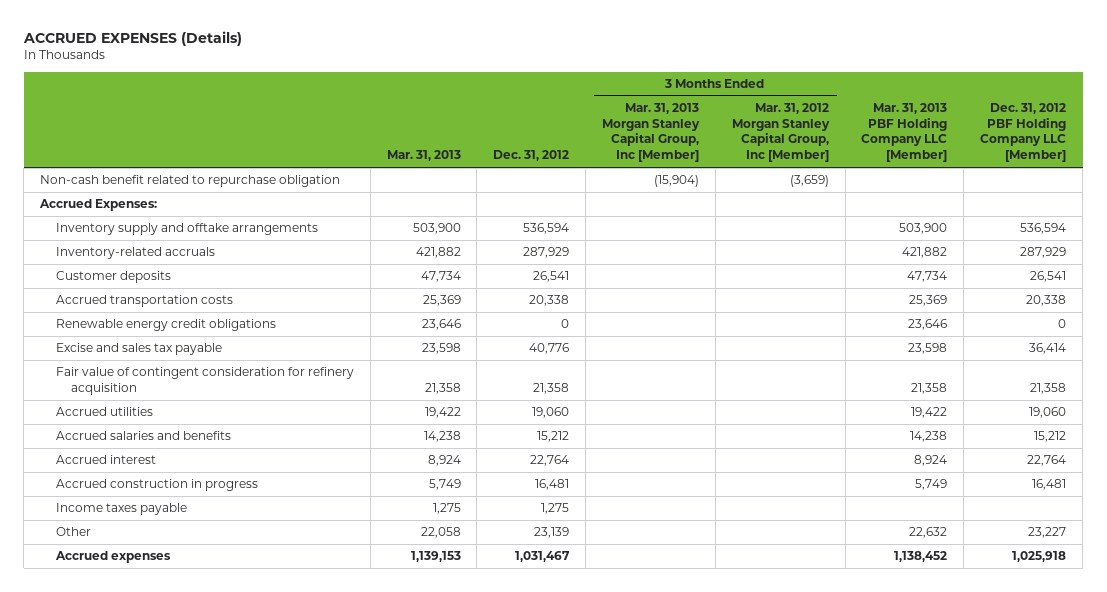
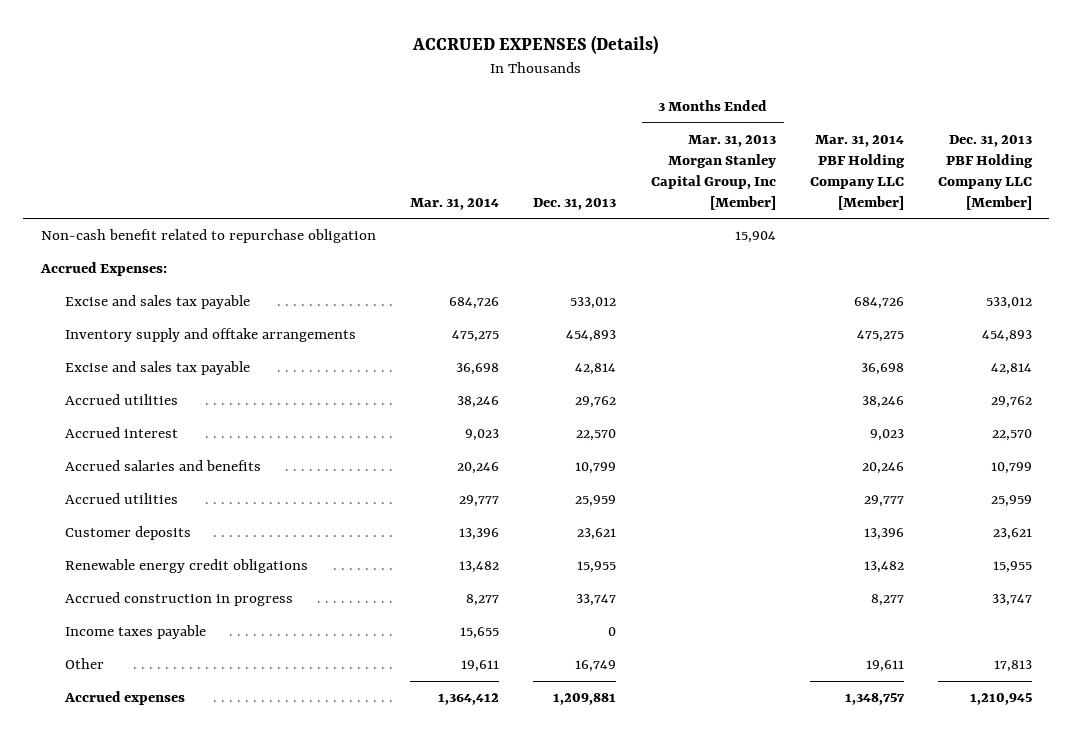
- | Mar. 31, 2013 | Dec. 31, 2012 | 3 Months Ended Mar. 31, 2013 Morgan Stanley Capital Group, Inc [Member] | 3 Months Ended Mar. 31, 2012 Morgan Stanley Capital Group, Inc [Member] | Mar. 31, 2013 PBF Holding Company LLC [Member] | Dec. 31, 2012 PBF Holding Company LLC [Member]
+ | Mar. 31, 2014 | Dec. 31, 2013 | 3 Months Ended Mar. 31, 2013 Morgan Stanley Capital Group, Inc [Member] | Mar. 31, 2014 PBF Holding Company LLC [Member] | Dec. 31, 2013 PBF Holding Company LLC [Member]
- Non-cash benefit related to repurchase obligation | | | (15,904) | (3,659) | |
+ Non-cash benefit related to repurchase obligation | | | 15,904 | |
+ Excise and sales tax payable | 684,726 | 533,012 | | 684,726 | 533,012
- Inventory-related accruals | 421,882 | 287,929 | | | 421,882 | 287,929
- Accrued transportation costs | 25,369 | 20,338 | | | 25,369 | 20,338
- Fair value of contingent consideration for refinery acquisition | 21,358 | 21,358 | | | 21,358 | 21,358
moved down: Accrued salaries and benefits | 20,246 | 10,799 | | 20,246 | 10,799
+ Accrued utilities | 29,777 | 25,959 | | 29,777 | 25,959
moved down: Customer deposits | 13,396 | 23,621 | | 13,396 | 23,621
moved down: Renewable energy credit obligations | 13,482 | 15,955 | | 13,482 | 15,955

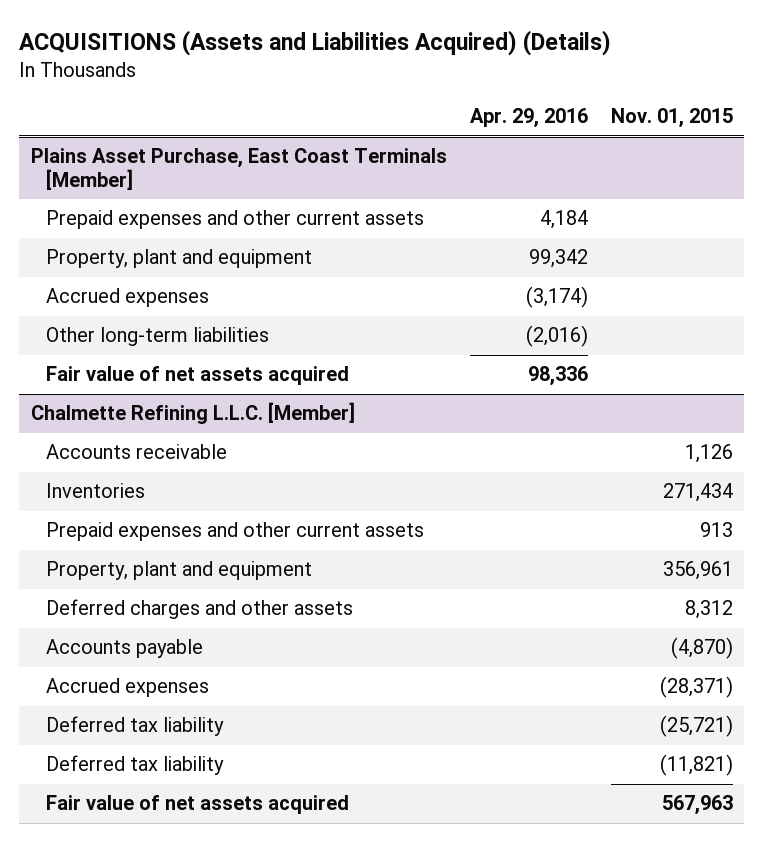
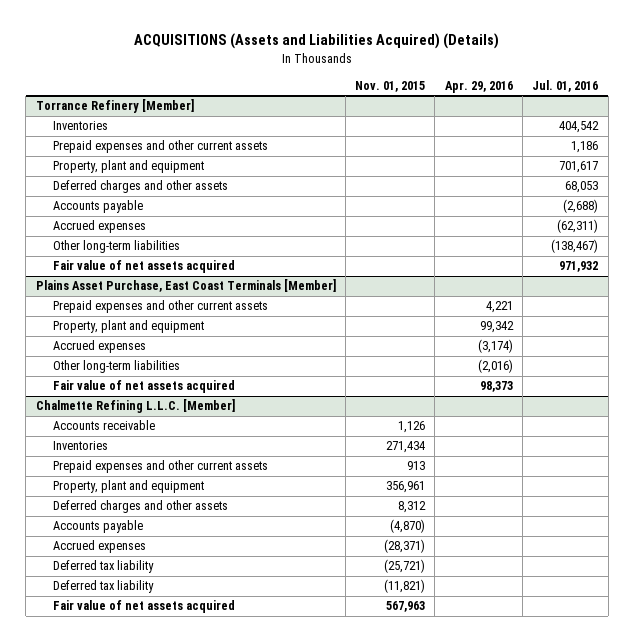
- | Apr. 29, 2016 | Nov. 01, 2015
+ | Nov. 01, 2015 | Apr. 29, 2016 | Jul. 01, 2016
+ Torrance Refinery [Member]
+ Inventories | | | 404,542
+ Prepaid expenses and other current assets | | | 1,186
+ Property, plant and equipment | | | 701,617
+ Deferred charges and other assets | | | 68,053
+ Accounts payable | | | (2,688)
+ Accrued expenses | | | (62,311)
+ Other long-term liabilities | | | (138,467)
+ Fair value of net assets acquired | | | 971,932
@ Plains Asset Purchase, East Coast Terminals [Member]
- Prepaid expenses and other current assets | 4,184 |
+ Prepaid expenses and other current assets | | 4,221 |
- Fair value of net assets acquired | 98,336 |
+ Fair value of net assets acquired | | 98,373 |

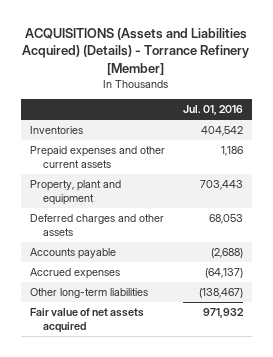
- ACQUISITIONS (Assets and Liabilities Acquired) (Details)
+ ACQUISITIONS (Assets and Liabilities Acquired) (Details) - Torrance Refinery [Member]
- | Nov. 01, 2015 | Apr. 29, 2016 | Jul. 01, 2016
+ | Jul. 01, 2016
- Torrance Refinery [Member]
- Property, plant and equipment | | | 701,617
+ Property, plant and equipment | 703,443
- Accrued expenses | | | (62,311)
+ Accrued expenses | (64,137)
- Plains Asset Purchase, East Coast Terminals [Member]
- Prepaid expenses and other current assets | | 4,221 |
- Property, plant and equipment | | 99,342 |
- Accrued expenses | | (3,174) |
- Other long-term liabilities | | (2,016) |
- Fair value of net assets acquired | | 98,373 |
- Chalmette Refining L.L.C. [Member]
- Accounts receivable | 1,126 | |
- Inventories | 271,434 | |
- Prepaid expenses and other current assets | 913 | |
- Property, plant and equipment | 356,961 | |
- Deferred charges and other assets | 8,312 | |
- Accounts payable | (4,870) | |
- Accrued expenses | (28,371) | |
- Deferred tax liability | (25,721) | |
- Deferred tax liability | (11,821) | |
- Fair value of net assets acquired | 567,963 | |

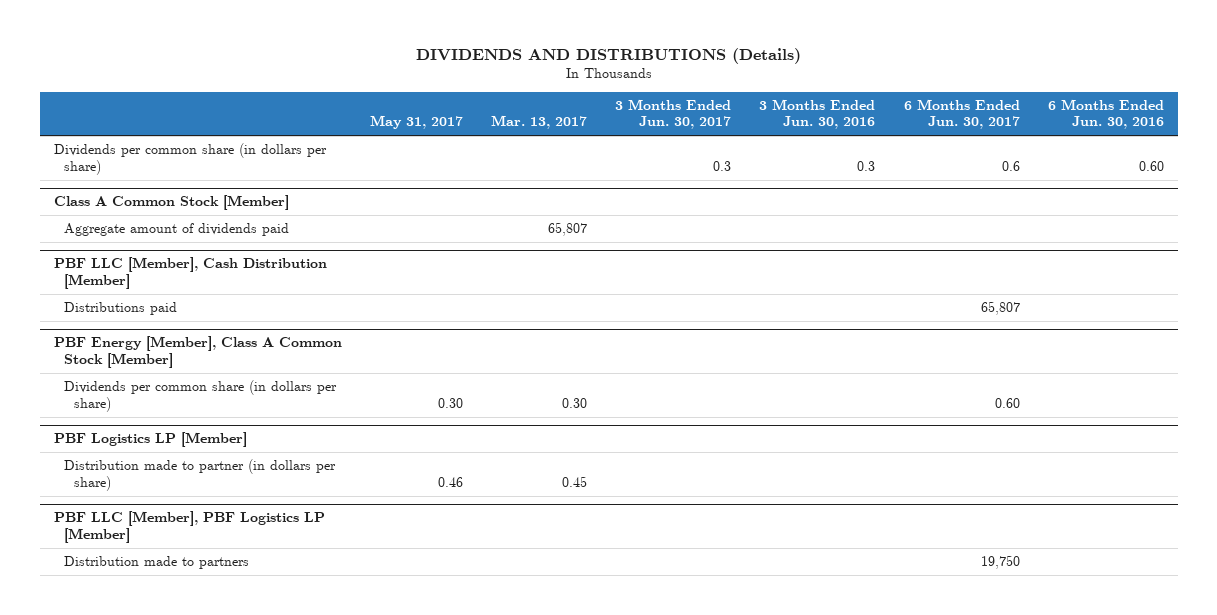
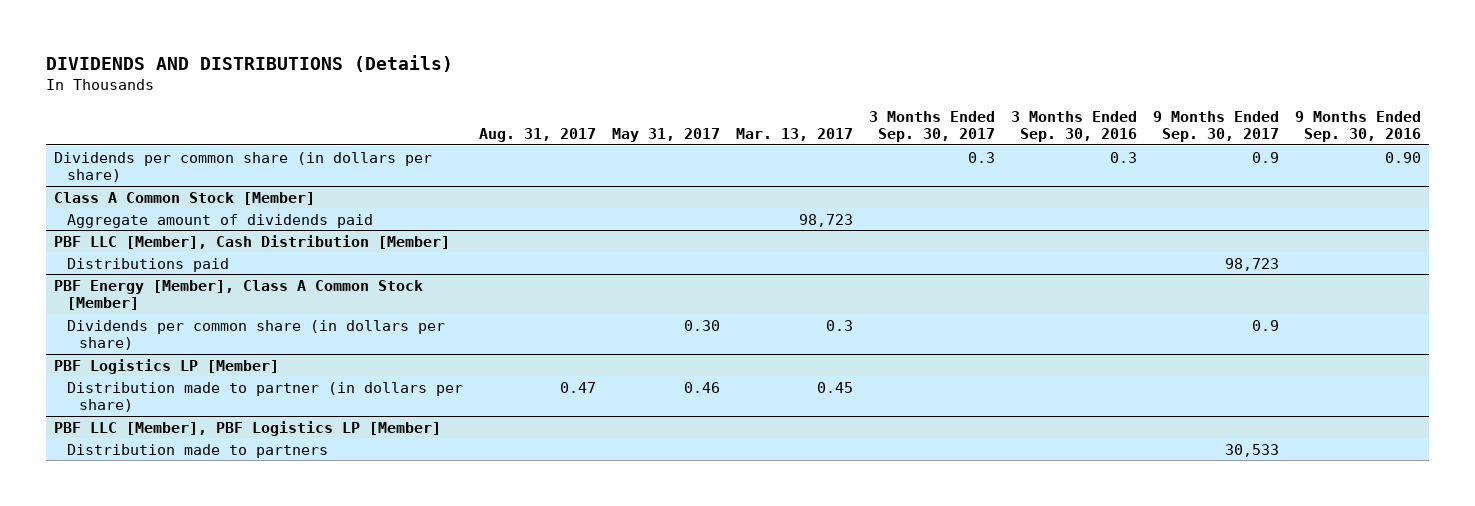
- | May 31, 2017 | Mar. 13, 2017 | 3 Months Ended Jun. 30, 2017 | 3 Months Ended Jun. 30, 2016 | 6 Months Ended Jun. 30, 2017 | 6 Months Ended Jun. 30, 2016
+ | Aug. 31, 2017 | May 31, 2017 | Mar. 13, 2017 | 3 Months Ended Sep. 30, 2017 | 3 Months Ended Sep. 30, 2016 | 9 Months Ended Sep. 30, 2017 | 9 Months Ended Sep. 30, 2016
@ Class A Common Stock [Member]
- Aggregate amount of dividends paid | | 65,807 | | | |
+ Aggregate amount of dividends paid | | | 98,723 | | | |
@ PBF Energy [Member], Class A Common Stock [Member]
- Dividends per common share (in dollars per share) | 0.30 | 0.30 | | | 0.60 |
+ Dividends per common share (in dollars per share) | | 0.30 | 0.3 | | | 0.9 |

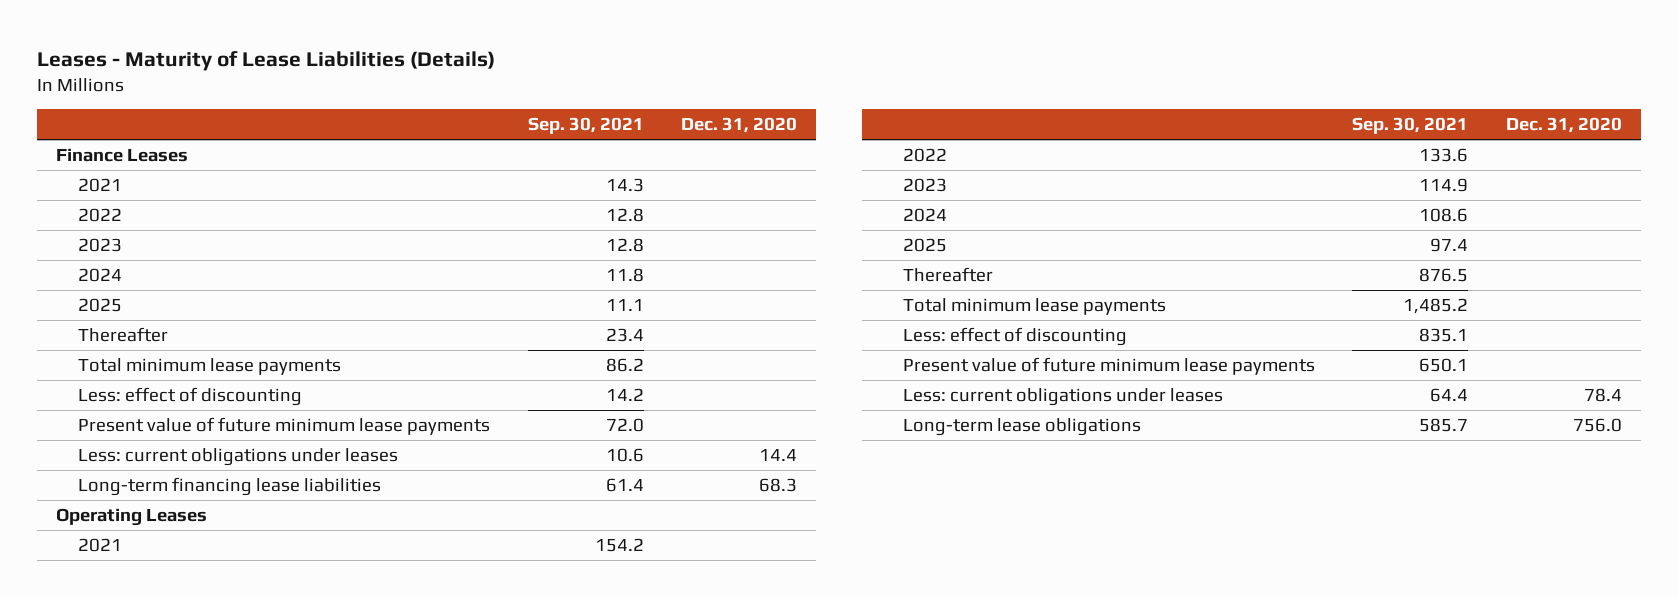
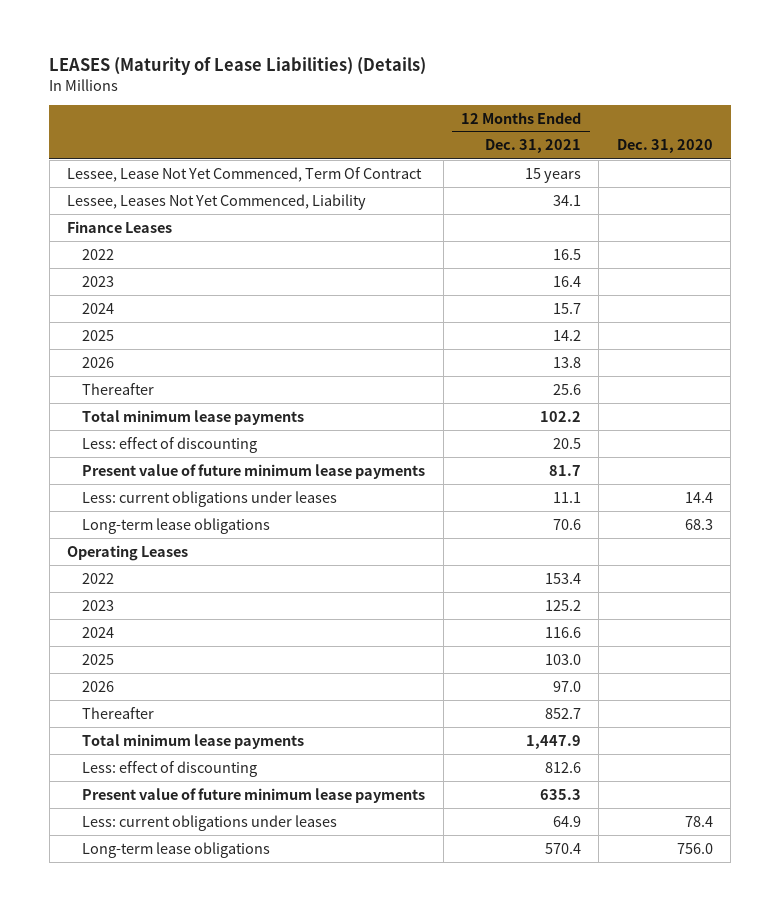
- Leases - Maturity of Lease Liabilities (Details)
+ LEASES (Maturity of Lease Liabilities) (Details)
- | Sep. 30, 2021 | Dec. 31, 2020
+ | 12 Months Ended Dec. 31, 2021 | Dec. 31, 2020
+ Lessee, Lease Not Yet Commenced, Term Of Contract | 15 years |
+ Lessee, Leases Not Yet Commenced, Liability | 34.1 |
- 2021 | 14.3 |
+ 2026 | 13.8 |
- Long-term financing lease liabilities | 61.4 | 68.3
+ Long-term lease obligations | 70.6 | 68.3
- 2021 | 154.2 |
+ 2026 | 97.0 |

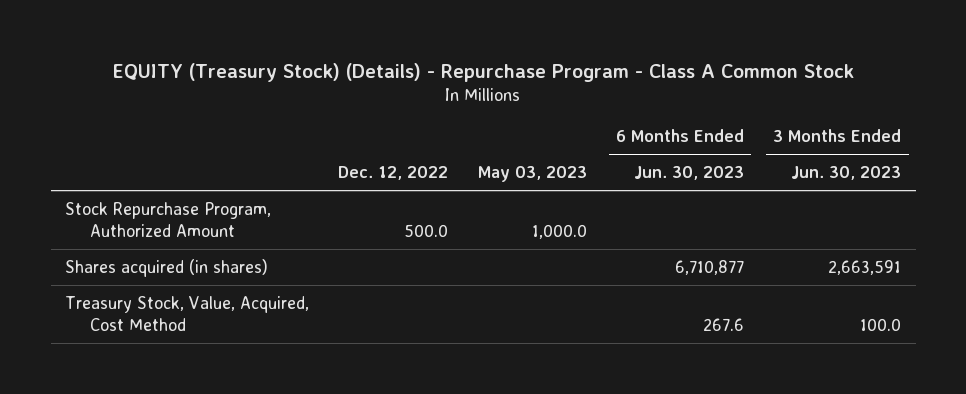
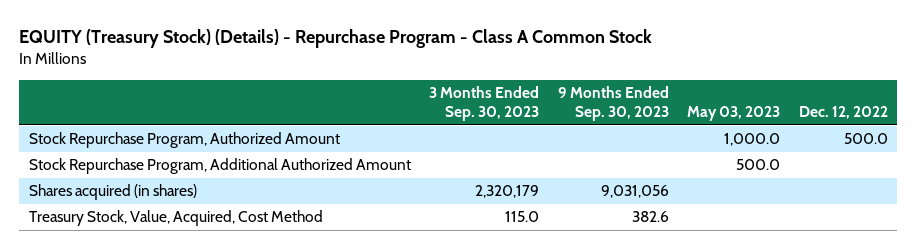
- | Dec. 12, 2022 | May 03, 2023 | 6 Months Ended Jun. 30, 2023 | 3 Months Ended Jun. 30, 2023
+ | 3 Months Ended Sep. 30, 2023 | 9 Months Ended Sep. 30, 2023 | May 03, 2023 | Dec. 12, 2022
+ Stock Repurchase Program, Additional Authorized Amount | | | 500.0 |

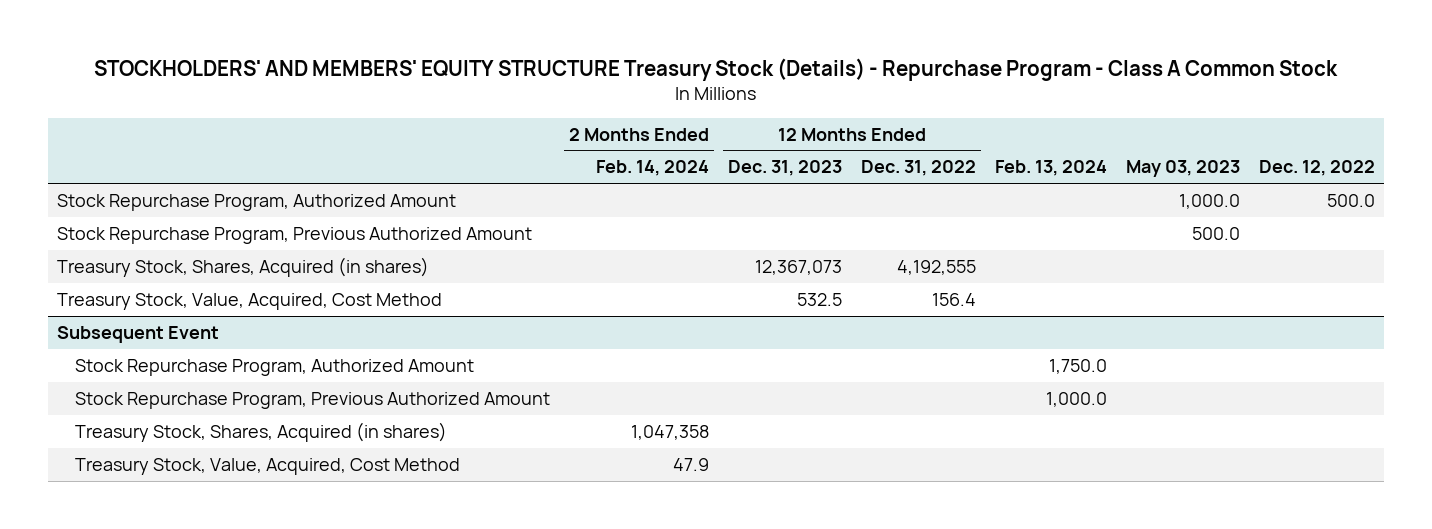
- EQUITY (Treasury Stock) (Details) - Repurchase Program - Class A Common Stock
+ STOCKHOLDERS' AND MEMBERS' EQUITY STRUCTURE Treasury Stock (Details) - Repurchase Program - Class A Common Stock
- | 3 Months Ended Sep. 30, 2023 | 9 Months Ended Sep. 30, 2023 | May 03, 2023 | Dec. 12, 2022
+ | 2 Months Ended Feb. 14, 2024 | 12 Months Ended Dec. 31, 2023 | 12 Months Ended Dec. 31, 2022 | Feb. 13, 2024 | May 03, 2023 | Dec. 12, 2022
- Stock Repurchase Program, Additional Authorized Amount | | | 500.0 |
- Shares acquired (in shares) | 2,320,179 | 9,031,056 | |
+ Stock Repurchase Program, Previous Authorized Amount | | | | | 500.0 |
+ Treasury Stock, Shares, Acquired (in shares) | | 12,367,073 | 4,192,555 | | |
+ Subsequent Event
+ Stock Repurchase Program, Authorized Amount | | | | 1,750.0 | |
+ Stock Repurchase Program, Previous Authorized Amount | | | | 1,000.0 | |
+ Treasury Stock, Shares, Acquired (in shares) | 1,047,358 | | | | |
+ Treasury Stock, Value, Acquired, Cost Method | 47.9 | | | | |

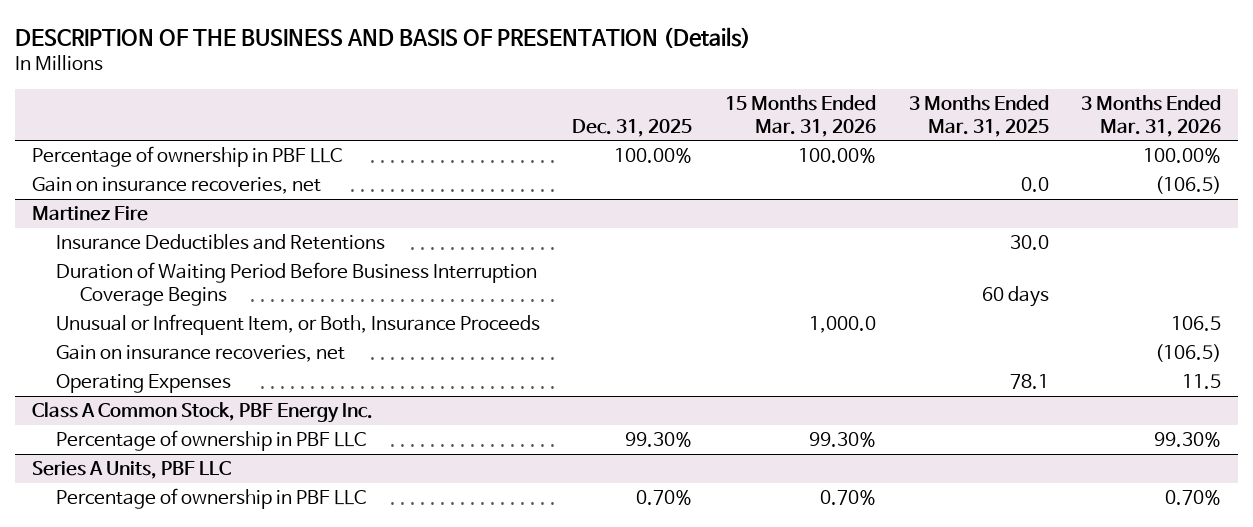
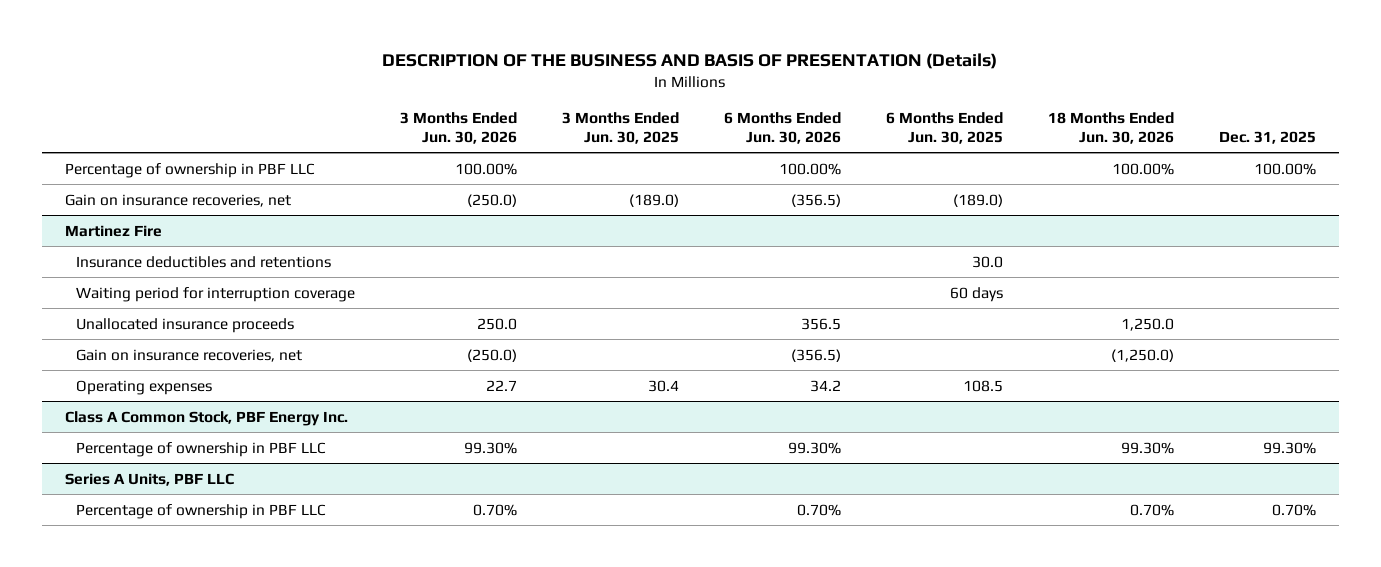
- | Dec. 31, 2025 | 15 Months Ended Mar. 31, 2026 | 3 Months Ended Mar. 31, 2025 | 3 Months Ended Mar. 31, 2026
+ | 3 Months Ended Jun. 30, 2026 | 3 Months Ended Jun. 30, 2025 | 6 Months Ended Jun. 30, 2026 | 6 Months Ended Jun. 30, 2025 | 18 Months Ended Jun. 30, 2026 | Dec. 31, 2025
@ Martinez Fire
- Insurance Deductibles and Retentions | | | 30.0 |
- Duration of Waiting Period Before Business Interruption Coverage Begins | | | 60 days |
- Unusual or Infrequent Item, or Both, Insurance Proceeds | | 1,000.0 | | 106.5
+ Insurance deductibles and retentions | | | | 30.0 | |
+ Waiting period for interruption coverage | | | | 60 days | |
+ Unallocated insurance proceeds | 250.0 | | 356.5 | | 1,250.0 |
- Operating Expenses | | | 78.1 | 11.5
+ Operating expenses | 22.7 | 30.4 | 34.2 | 108.5 | |

